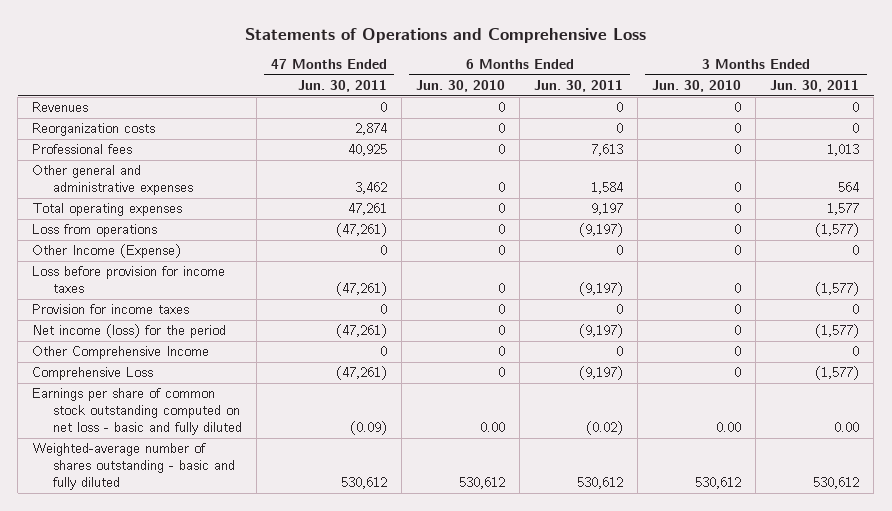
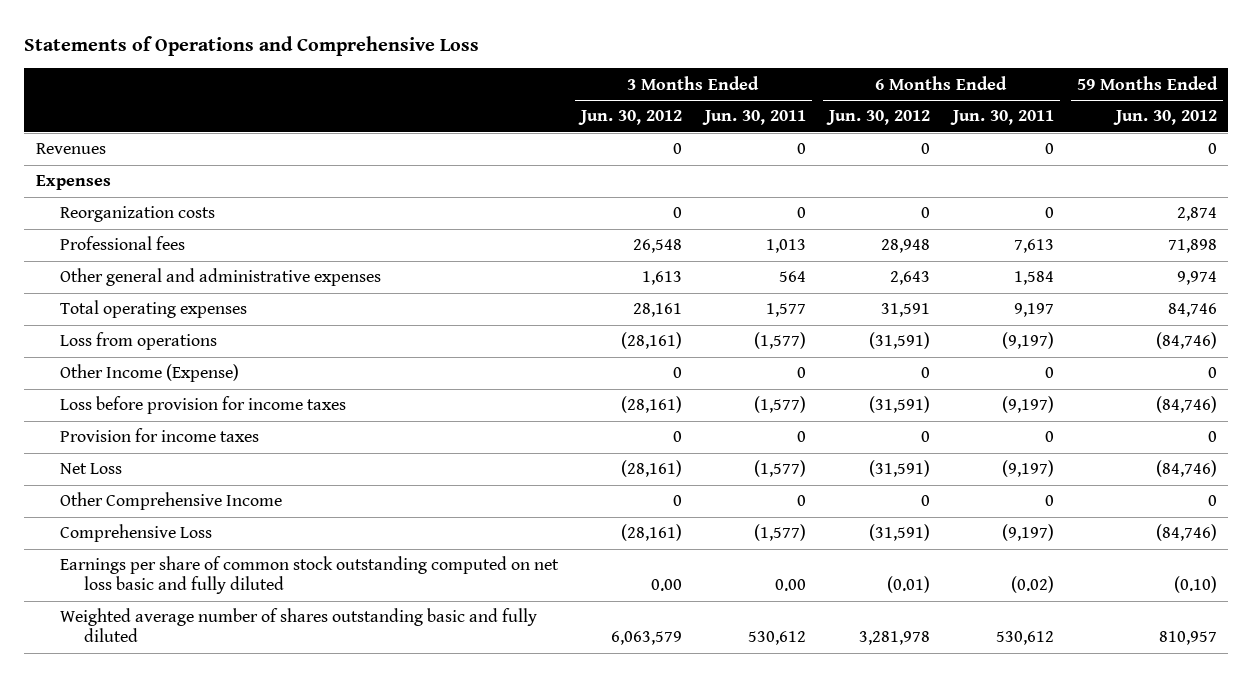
- | 47 Months Ended Jun. 30, 2011 | 6 Months Ended Jun. 30, 2010 | 6 Months Ended Jun. 30, 2011 | 3 Months Ended Jun. 30, 2010 | 3 Months Ended Jun. 30, 2011
+ | 3 Months Ended Jun. 30, 2012 | 3 Months Ended Jun. 30, 2011 | 6 Months Ended Jun. 30, 2012 | 6 Months Ended Jun. 30, 2011 | 59 Months Ended Jun. 30, 2012
+ Expenses
- Net income (loss) for the period | (47,261) | 0 | (9,197) | 0 | (1,577)
+ Net Loss | (28,161) | (1,577) | (31,591) | (9,197) | (84,746)
- Earnings per share of common stock outstanding computed on net loss - basic and fully diluted | (0.09) | 0.00 | (0.02) | 0.00 | 0.00
- Weighted-average number of shares outstanding - basic and fully diluted | 530,612 | 530,612 | 530,612 | 530,612 | 530,612
+ Earnings per share of common stock outstanding computed on net loss basic and fully diluted | 0.00 | 0.00 | (0.01) | (0.02) | (0.10)
+ Weighted average number of shares outstanding basic and fully diluted | 6,063,579 | 530,612 | 3,281,978 | 530,612 | 810,957

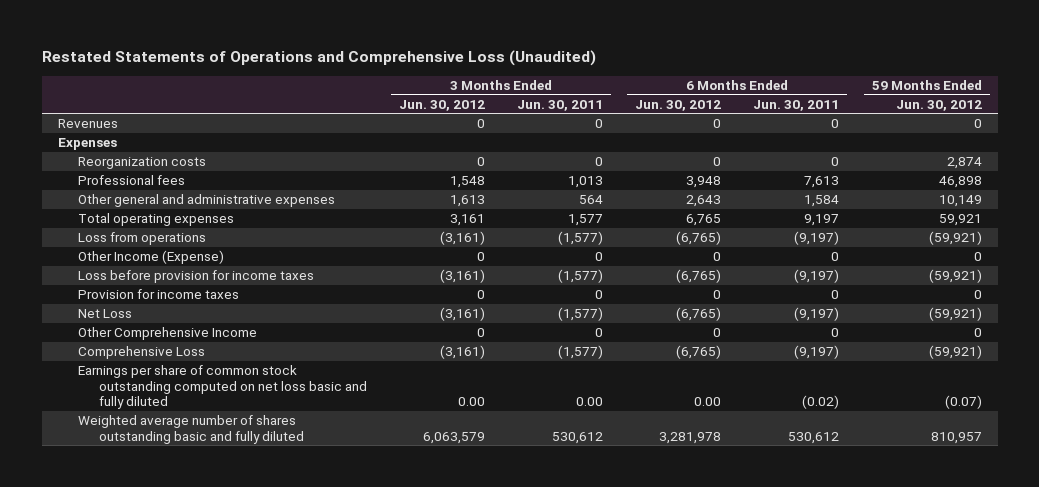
- Statements of Operations and Comprehensive Loss
+ Restated Statements of Operations and Comprehensive Loss (Unaudited)
- Professional fees | 26,548 | 1,013 | 28,948 | 7,613 | 71,898
- Other general and administrative expenses | 1,613 | 564 | 2,643 | 1,584 | 9,974
- Total operating expenses | 28,161 | 1,577 | 31,591 | 9,197 | 84,746
- Loss from operations | (28,161) | (1,577) | (31,591) | (9,197) | (84,746)
+ Professional fees | 1,548 | 1,013 | 3,948 | 7,613 | 46,898
+ Other general and administrative expenses | 1,613 | 564 | 2,643 | 1,584 | 10,149
+ Total operating expenses | 3,161 | 1,577 | 6,765 | 9,197 | 59,921
+ Loss from operations | (3,161) | (1,577) | (6,765) | (9,197) | (59,921)
- Loss before provision for income taxes | (28,161) | (1,577) | (31,591) | (9,197) | (84,746)
+ Loss before provision for income taxes | (3,161) | (1,577) | (6,765) | (9,197) | (59,921)
- Net Loss | (28,161) | (1,577) | (31,591) | (9,197) | (84,746)
+ Net Loss | (3,161) | (1,577) | (6,765) | (9,197) | (59,921)
- Comprehensive Loss | (28,161) | (1,577) | (31,591) | (9,197) | (84,746)
- Earnings per share of common stock outstanding computed on net loss basic and fully diluted | 0.00 | 0.00 | (0.01) | (0.02) | (0.10)
+ Comprehensive Loss | (3,161) | (1,577) | (6,765) | (9,197) | (59,921)
+ Earnings per share of common stock outstanding computed on net loss basic and fully diluted | 0.00 | 0.00 | 0.00 | (0.02) | (0.07)

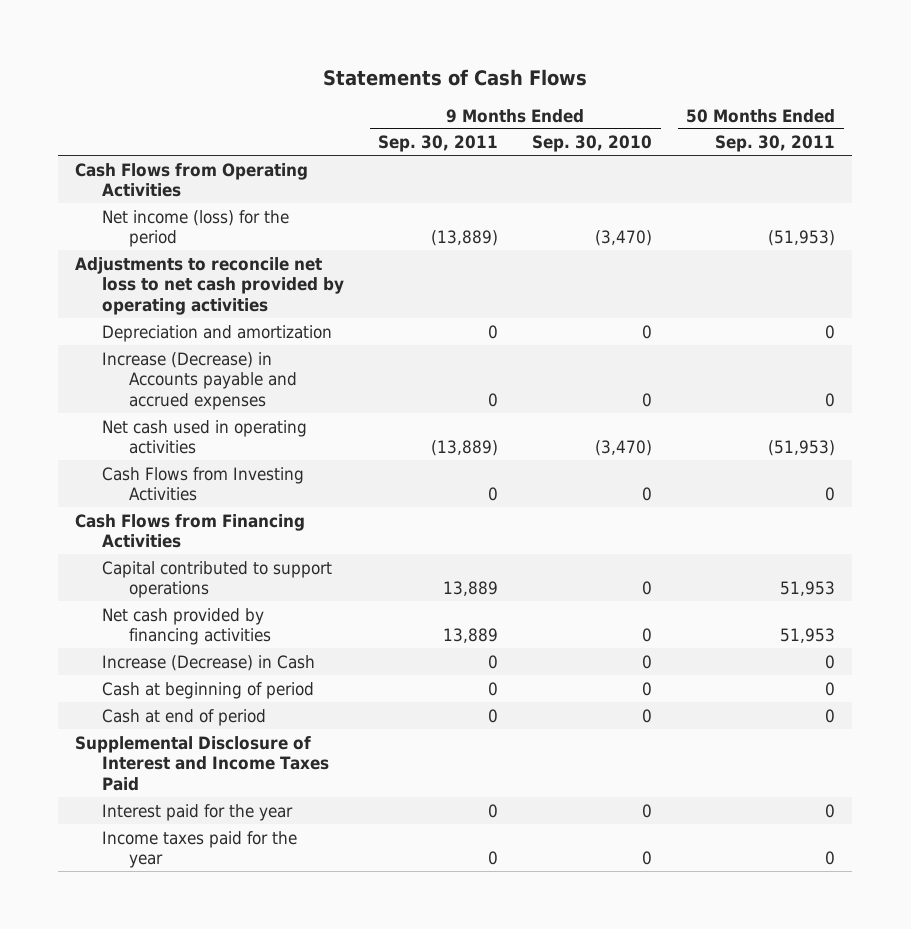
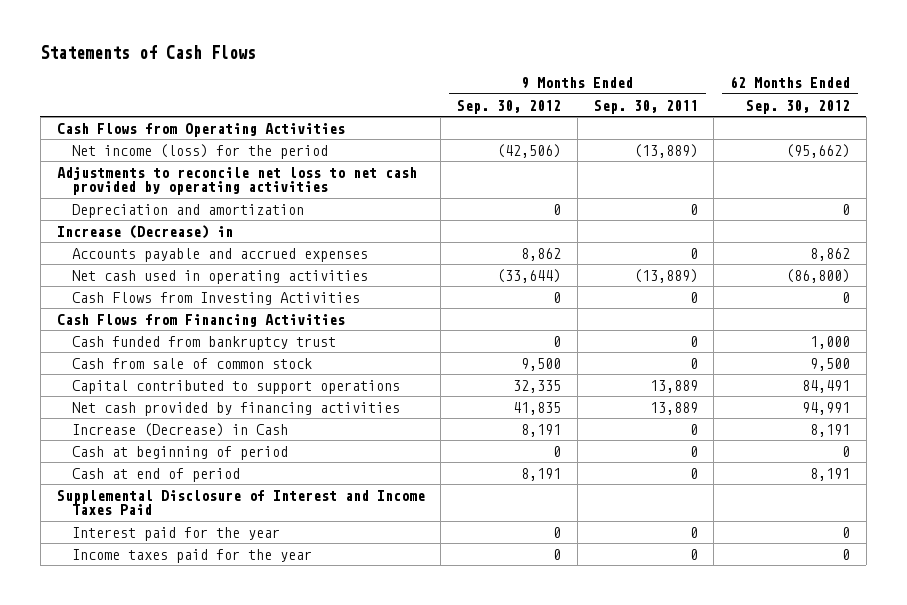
- | 9 Months Ended Sep. 30, 2011 | 9 Months Ended Sep. 30, 2010 | 50 Months Ended Sep. 30, 2011
+ | 9 Months Ended Sep. 30, 2012 | 9 Months Ended Sep. 30, 2011 | 62 Months Ended Sep. 30, 2012
- Increase (Decrease) in Accounts payable and accrued expenses | 0 | 0 | 0
+ Increase (Decrease) in
+ Accounts payable and accrued expenses | 8,862 | 0 | 8,862
+ Cash funded from bankruptcy trust | 0 | 0 | 1,000
+ Cash from sale of common stock | 9,500 | 0 | 9,500

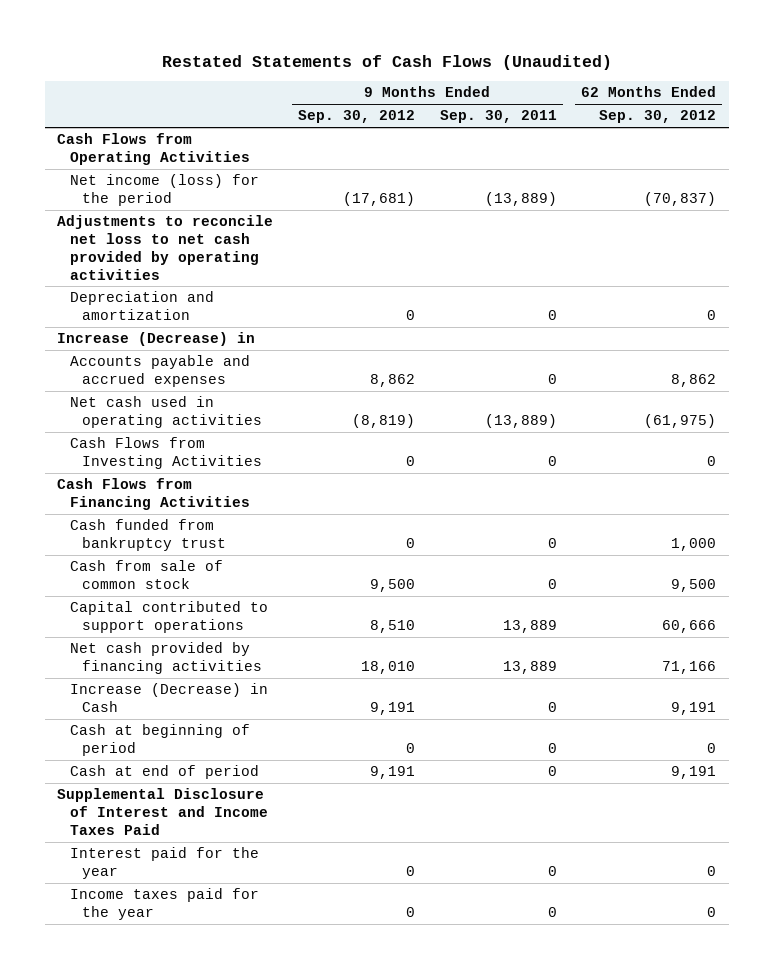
- Statements of Cash Flows
+ Restated Statements of Cash Flows (Unaudited)
- Net income (loss) for the period | (42,506) | (13,889) | (95,662)
+ Net income (loss) for the period | (17,681) | (13,889) | (70,837)
- Net cash used in operating activities | (33,644) | (13,889) | (86,800)
+ Net cash used in operating activities | (8,819) | (13,889) | (61,975)
- Capital contributed to support operations | 32,335 | 13,889 | 84,491
- Net cash provided by financing activities | 41,835 | 13,889 | 94,991
- Increase (Decrease) in Cash | 8,191 | 0 | 8,191
+ Capital contributed to support operations | 8,510 | 13,889 | 60,666
+ Net cash provided by financing activities | 18,010 | 13,889 | 71,166
+ Increase (Decrease) in Cash | 9,191 | 0 | 9,191
- Cash at end of period | 8,191 | 0 | 8,191
+ Cash at end of period | 9,191 | 0 | 9,191

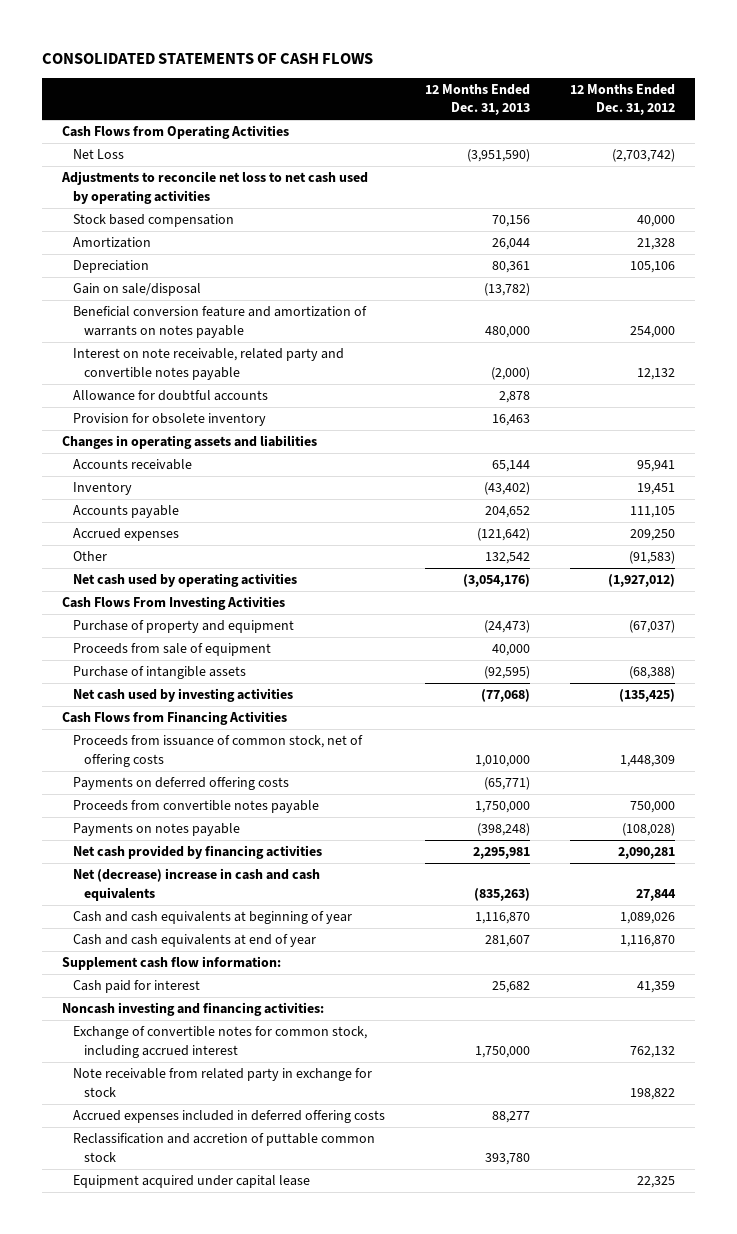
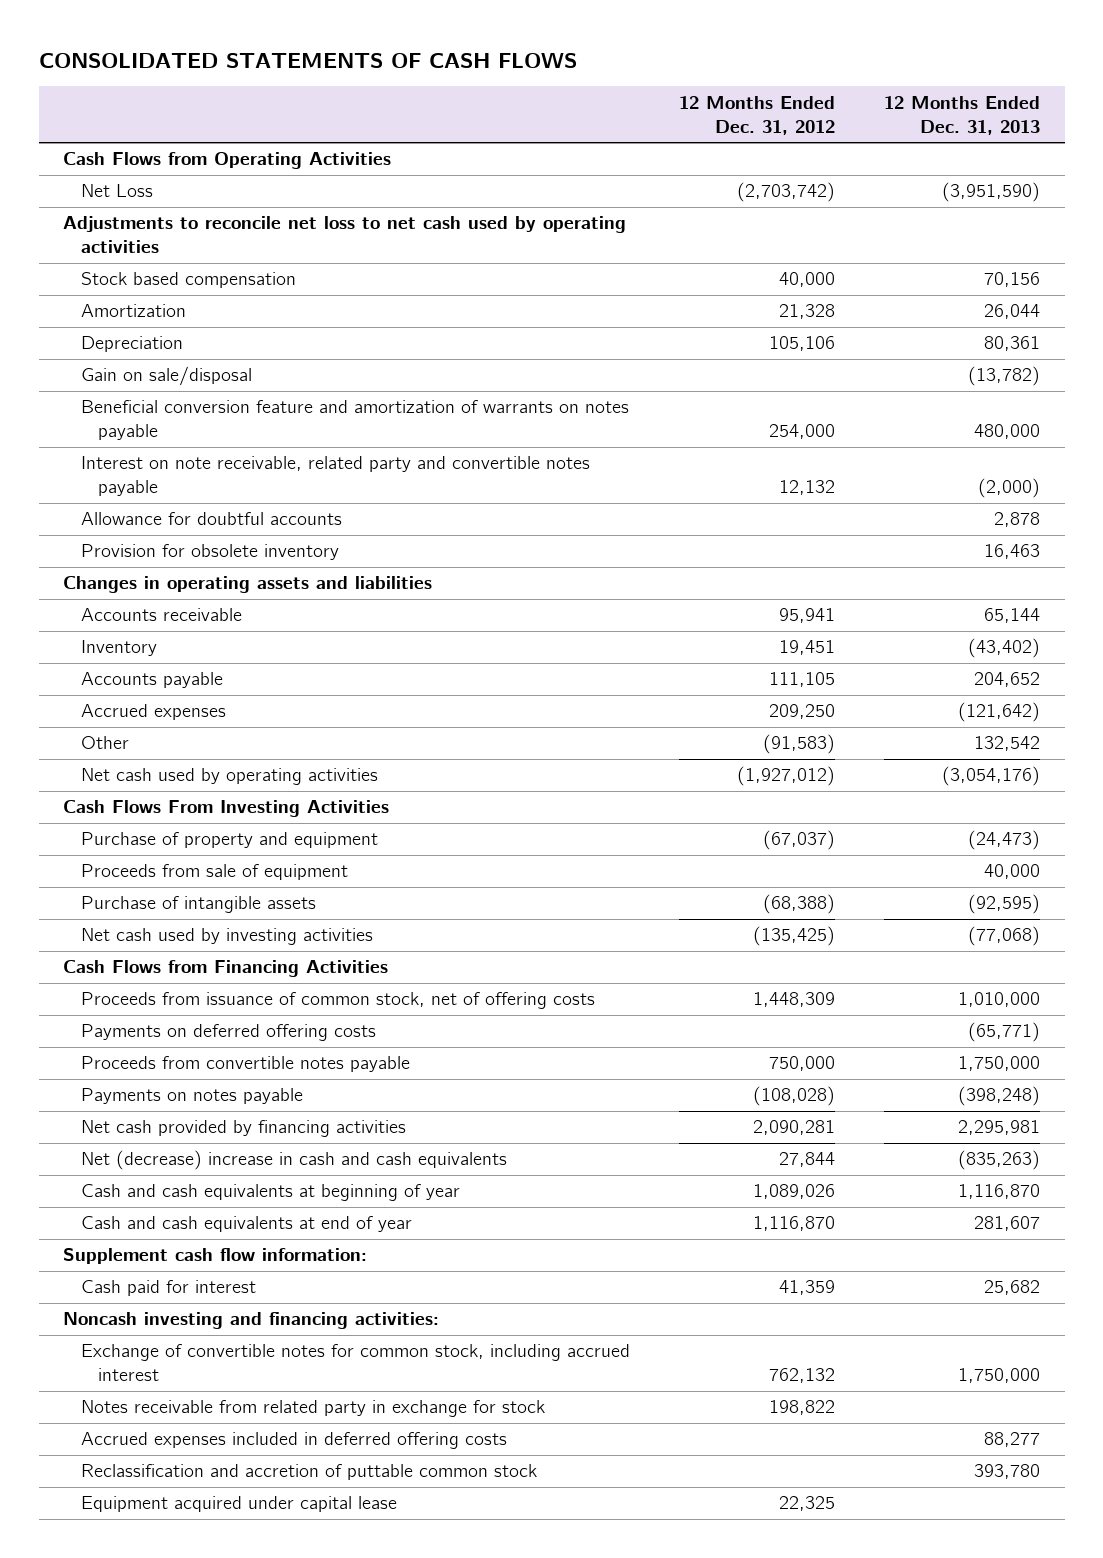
- | 12 Months Ended Dec. 31, 2013 | 12 Months Ended Dec. 31, 2012
+ | 12 Months Ended Dec. 31, 2012 | 12 Months Ended Dec. 31, 2013
- Note receivable from related party in exchange for stock | | 198,822
+ Notes receivable from related party in exchange for stock | 198,822 |

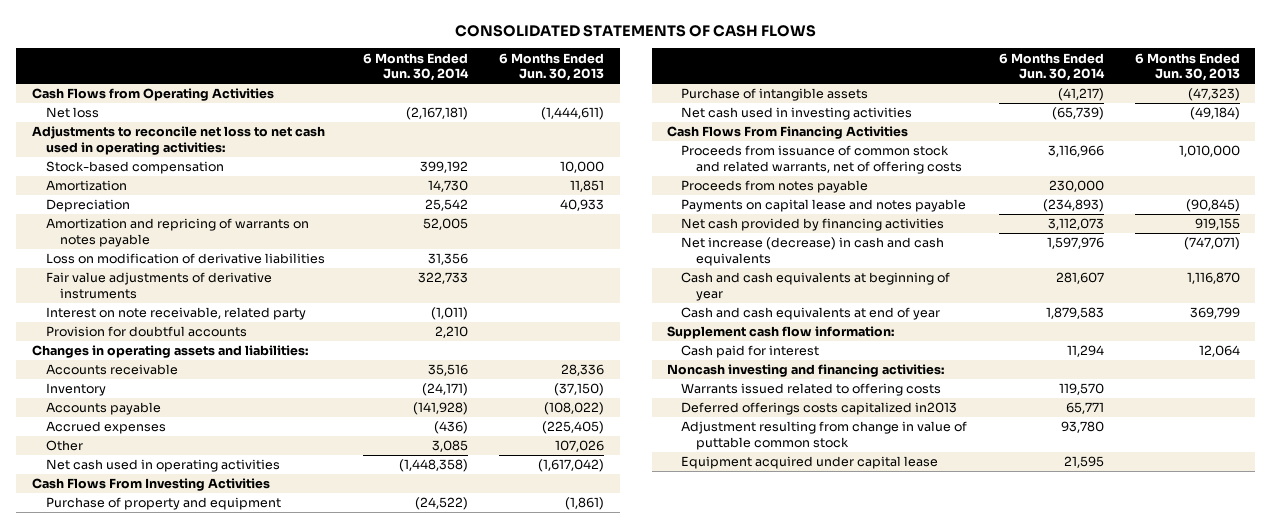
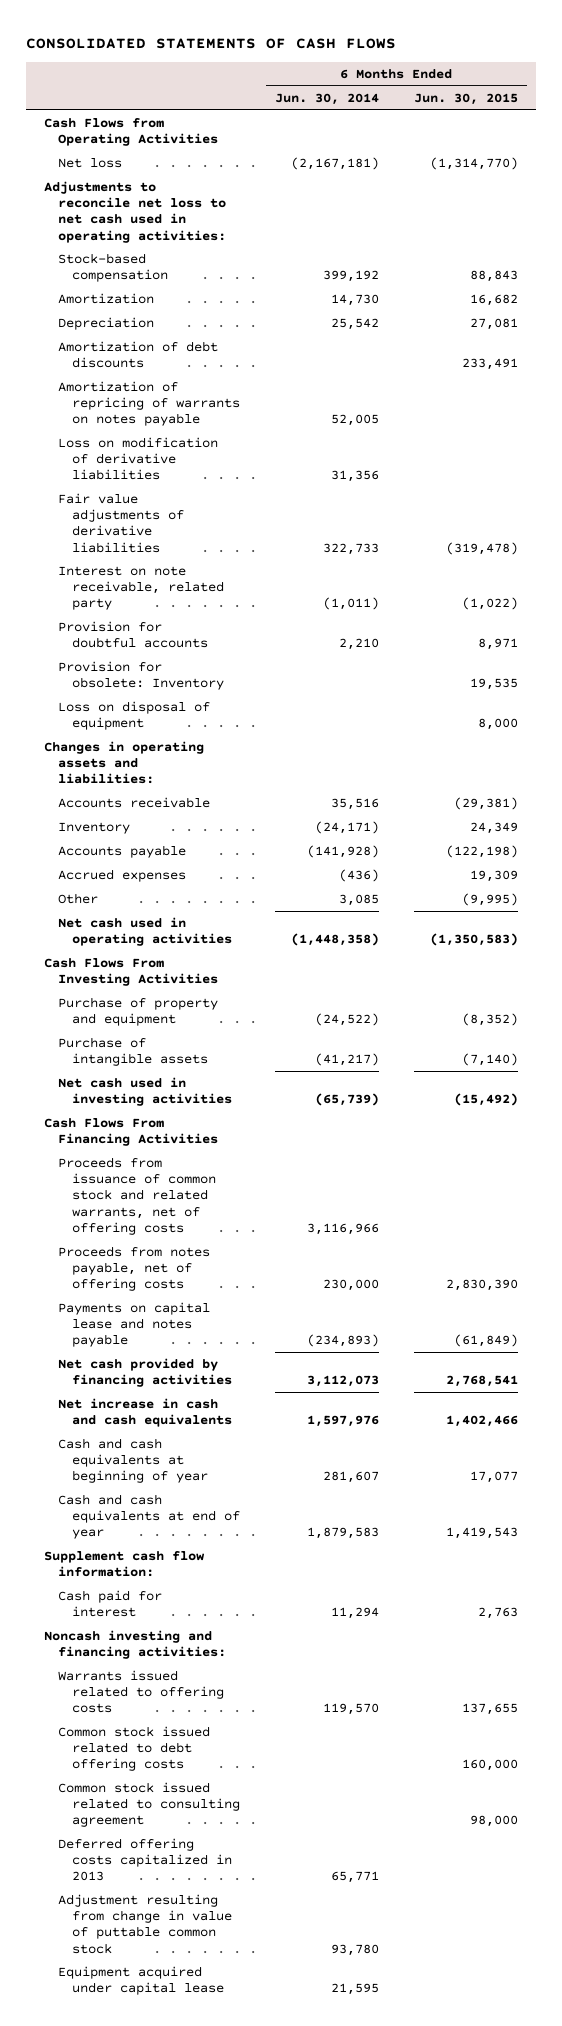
- | 6 Months Ended Jun. 30, 2014 | 6 Months Ended Jun. 30, 2013
+ | 6 Months Ended Jun. 30, 2014 | 6 Months Ended Jun. 30, 2015
- Amortization and repricing of warrants on notes payable | 52,005 |
+ Amortization of debt discounts | | 233,491
+ Amortization of repricing of warrants on notes payable | 52,005 |
- Fair value adjustments of derivative instruments | 322,733 |
+ Fair value adjustments of derivative liabilities | 322,733 | (319,478)
+ Provision for obsolete: Inventory | | 19,535
+ Loss on disposal of equipment | | 8,000
- Proceeds from notes payable | 230,000 |
+ Proceeds from notes payable, net of offering costs | 230,000 | 2,830,390
- Net increase (decrease) in cash and cash equivalents | 1,597,976 | (747,071)
+ Net increase in cash and cash equivalents | 1,597,976 | 1,402,466
- Deferred offerings costs capitalized in2013 | 65,771 |
+ Common stock issued related to debt offering costs | | 160,000
+ Common stock issued related to consulting agreement | | 98,000
+ Deferred offering costs capitalized in 2013 | 65,771 |

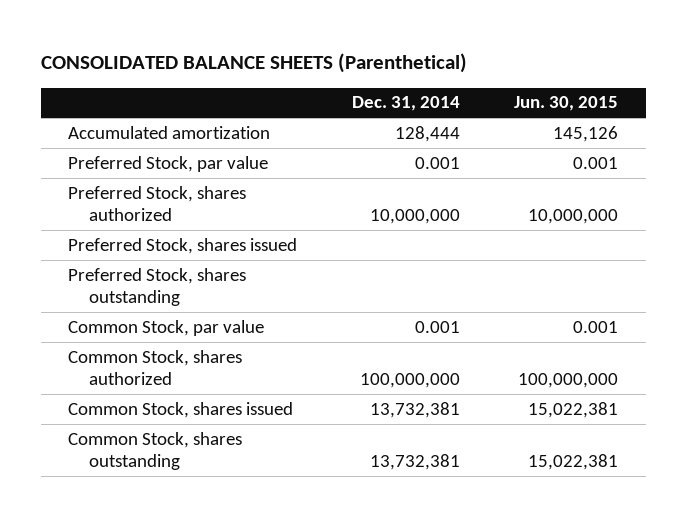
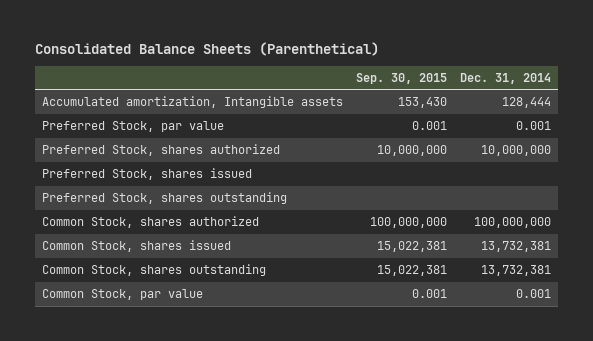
- CONSOLIDATED BALANCE SHEETS (Parenthetical)
+ Consolidated Balance Sheets (Parenthetical)
- | Dec. 31, 2014 | Jun. 30, 2015
+ | Sep. 30, 2015 | Dec. 31, 2014
- Accumulated amortization | 128,444 | 145,126
+ Accumulated amortization, Intangible assets | 153,430 | 128,444
moved down: Common Stock, par value | 0.001 | 0.001

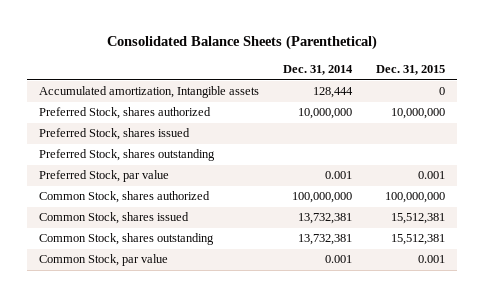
- | Sep. 30, 2015 | Dec. 31, 2014
+ | Dec. 31, 2014 | Dec. 31, 2015
moved down: Preferred Stock, par value | 0.001 | 0.001

